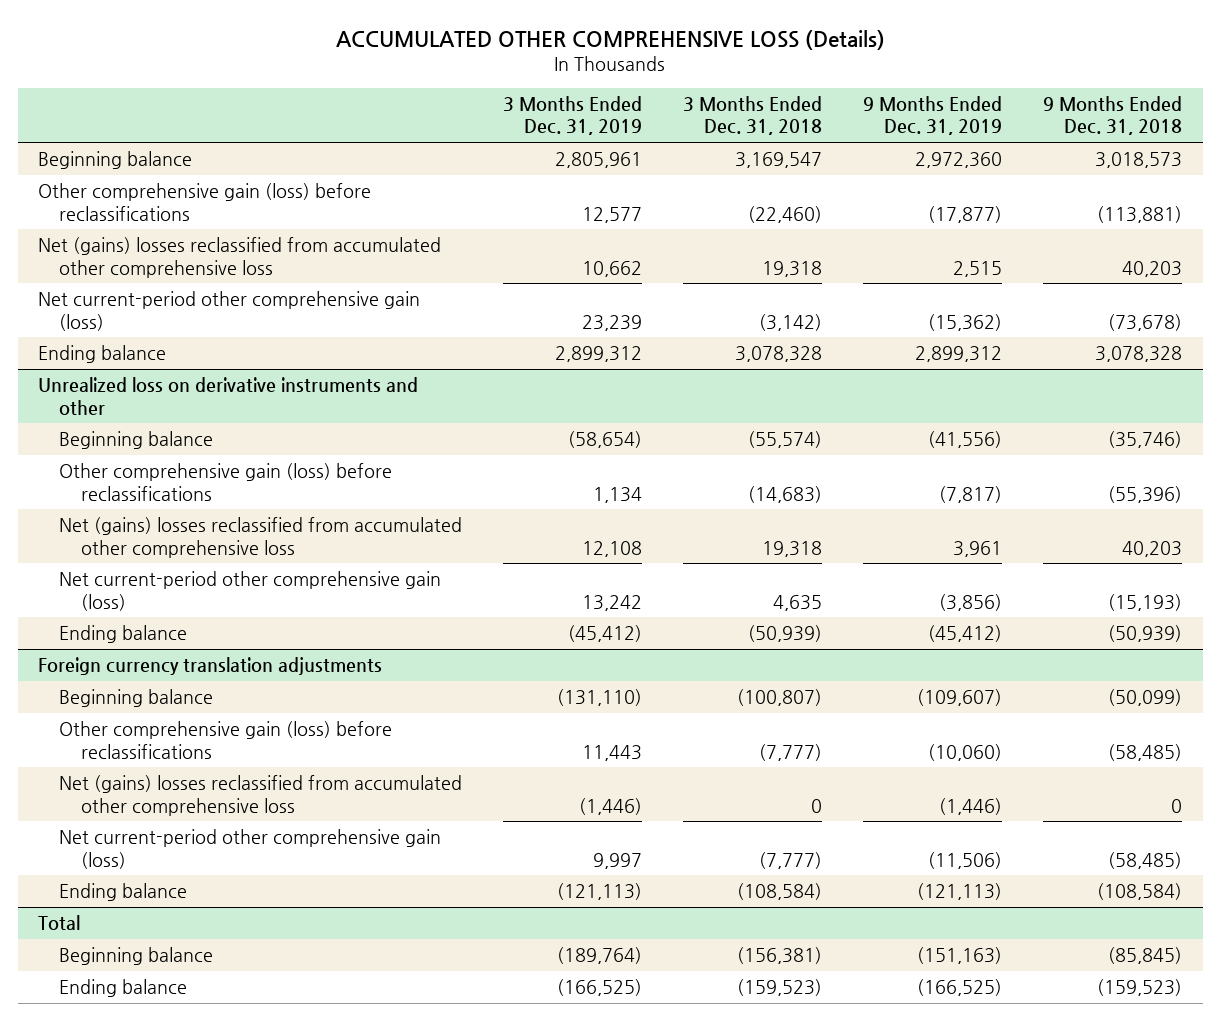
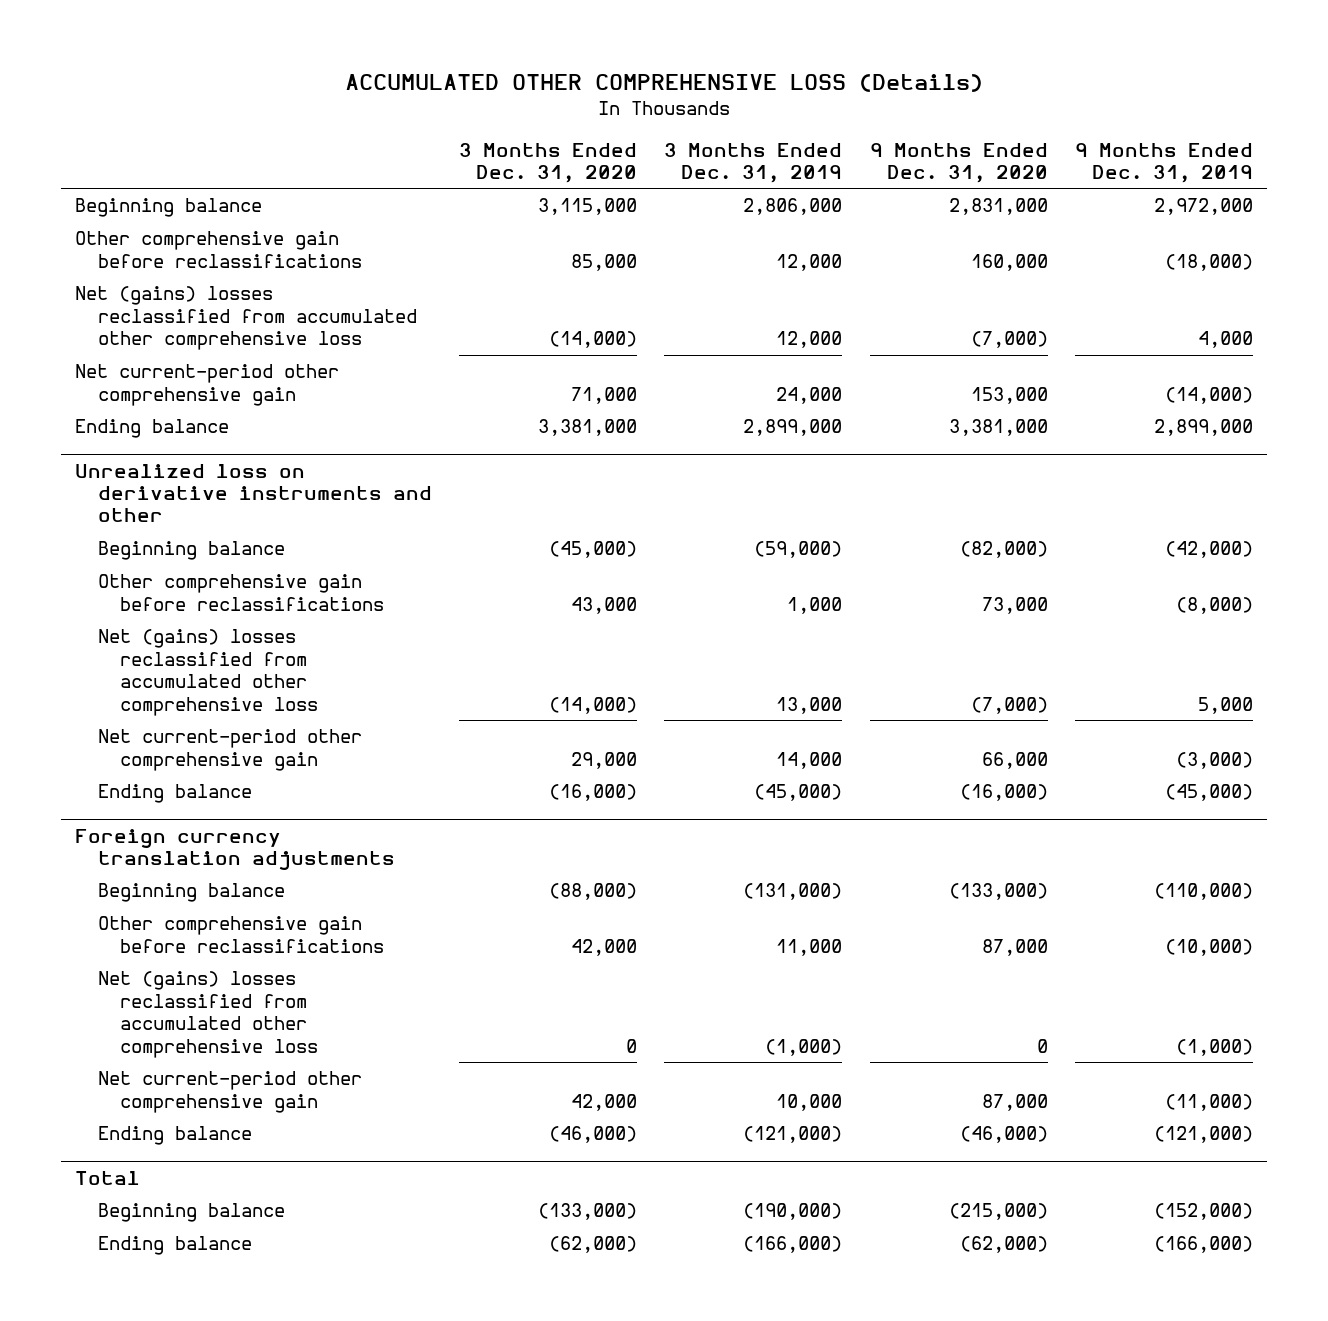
- | 3 Months Ended Dec. 31, 2019 | 3 Months Ended Dec. 31, 2018 | 9 Months Ended Dec. 31, 2019 | 9 Months Ended Dec. 31, 2018
+ | 3 Months Ended Dec. 31, 2020 | 3 Months Ended Dec. 31, 2019 | 9 Months Ended Dec. 31, 2020 | 9 Months Ended Dec. 31, 2019
- Beginning balance | 2,805,961 | 3,169,547 | 2,972,360 | 3,018,573
- Other comprehensive gain (loss) before reclassifications | 12,577 | (22,460) | (17,877) | (113,881)
- Net (gains) losses reclassified from accumulated other comprehensive loss | 10,662 | 19,318 | 2,515 | 40,203
- Net current-period other comprehensive gain (loss) | 23,239 | (3,142) | (15,362) | (73,678)
- Ending balance | 2,899,312 | 3,078,328 | 2,899,312 | 3,078,328
+ Beginning balance | 3,115,000 | 2,806,000 | 2,831,000 | 2,972,000
+ Other comprehensive gain before reclassifications | 85,000 | 12,000 | 160,000 | (18,000)
+ Net (gains) losses reclassified from accumulated other comprehensive loss | (14,000) | 12,000 | (7,000) | 4,000
+ Net current-period other comprehensive gain | 71,000 | 24,000 | 153,000 | (14,000)
+ Ending balance | 3,381,000 | 2,899,000 | 3,381,000 | 2,899,000
@ Unrealized loss on derivative instruments and other
- Beginning balance | (58,654) | (55,574) | (41,556) | (35,746)
- Other comprehensive gain (loss) before reclassifications | 1,134 | (14,683) | (7,817) | (55,396)
- Net (gains) losses reclassified from accumulated other comprehensive loss | 12,108 | 19,318 | 3,961 | 40,203
- Net current-period other comprehensive gain (loss) | 13,242 | 4,635 | (3,856) | (15,193)
- Ending balance | (45,412) | (50,939) | (45,412) | (50,939)
+ Beginning balance | (45,000) | (59,000) | (82,000) | (42,000)
+ Other comprehensive gain before reclassifications | 43,000 | 1,000 | 73,000 | (8,000)
+ Net (gains) losses reclassified from accumulated other comprehensive loss | (14,000) | 13,000 | (7,000) | 5,000
+ Net current-period other comprehensive gain | 29,000 | 14,000 | 66,000 | (3,000)
+ Ending balance | (16,000) | (45,000) | (16,000) | (45,000)
@ Foreign currency translation adjustments
- Beginning balance | (131,110) | (100,807) | (109,607) | (50,099)
- Other comprehensive gain (loss) before reclassifications | 11,443 | (7,777) | (10,060) | (58,485)
- Net (gains) losses reclassified from accumulated other comprehensive loss | (1,446) | 0 | (1,446) | 0
- Net current-period other comprehensive gain (loss) | 9,997 | (7,777) | (11,506) | (58,485)
- Ending balance | (121,113) | (108,584) | (121,113) | (108,584)
+ Beginning balance | (88,000) | (131,000) | (133,000) | (110,000)
+ Other comprehensive gain before reclassifications | 42,000 | 11,000 | 87,000 | (10,000)
+ Net (gains) losses reclassified from accumulated other comprehensive loss | 0 | (1,000) | 0 | (1,000)
+ Net current-period other comprehensive gain | 42,000 | 10,000 | 87,000 | (11,000)
+ Ending balance | (46,000) | (121,000) | (46,000) | (121,000)
@ Total
- Beginning balance | (189,764) | (156,381) | (151,163) | (85,845)
- Ending balance | (166,525) | (159,523) | (166,525) | (159,523)
+ Beginning balance | (133,000) | (190,000) | (215,000) | (152,000)
+ Ending balance | (62,000) | (166,000) | (62,000) | (166,000)

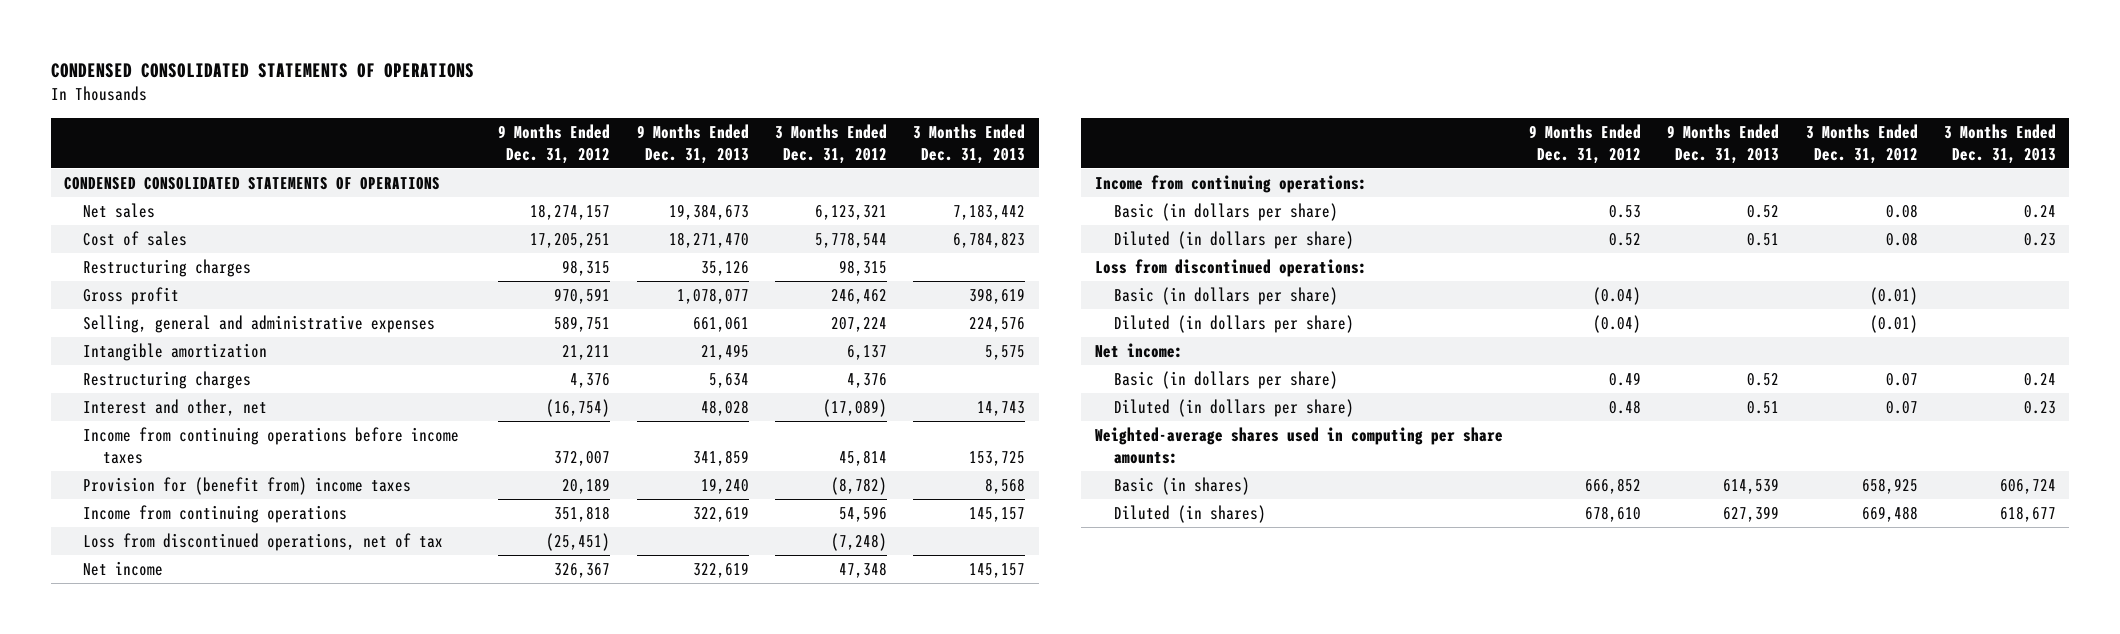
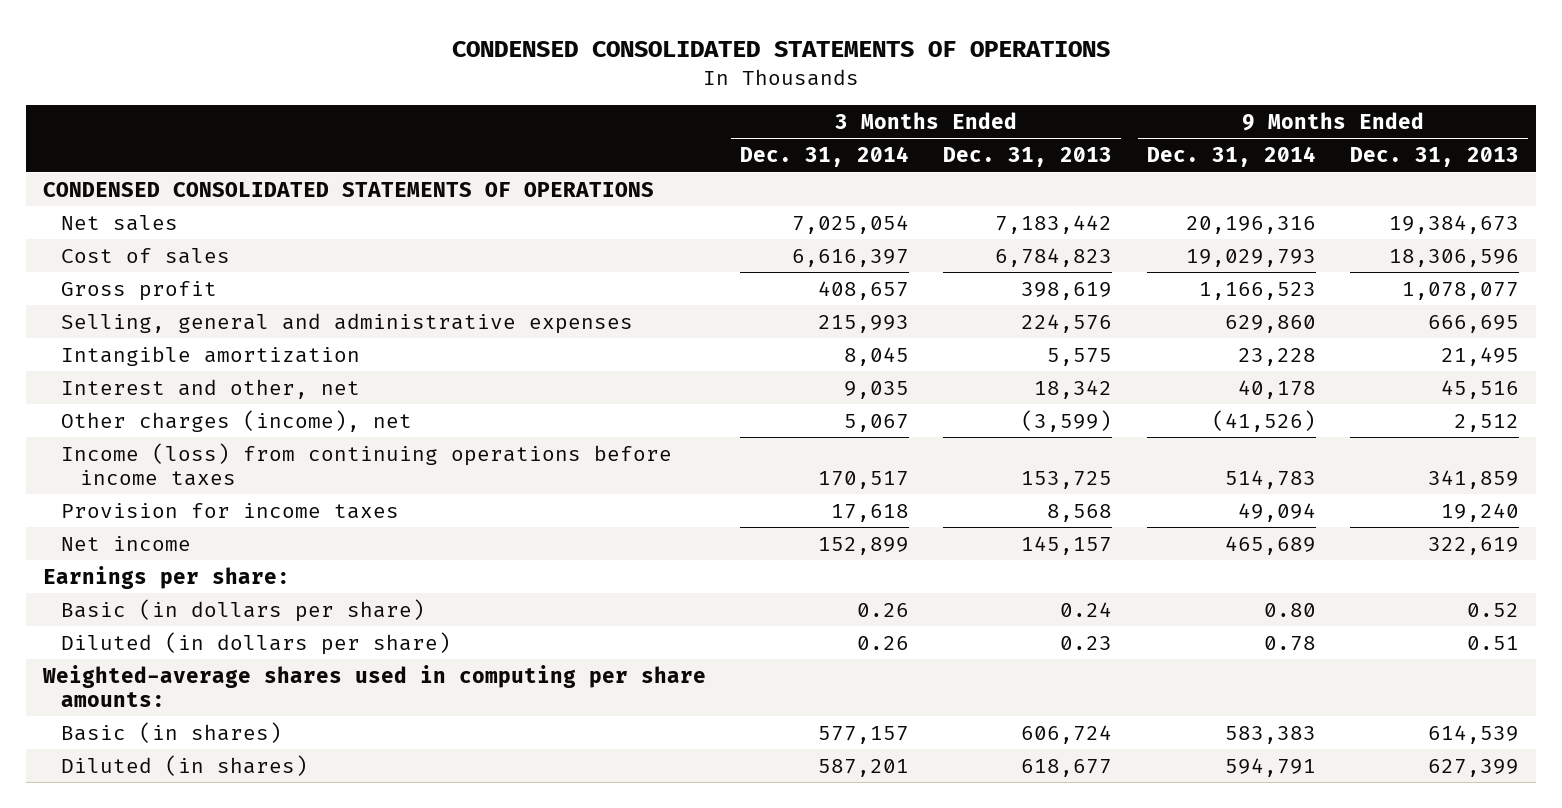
- | 9 Months Ended Dec. 31, 2012 | 9 Months Ended Dec. 31, 2013 | 3 Months Ended Dec. 31, 2012 | 3 Months Ended Dec. 31, 2013
+ | 3 Months Ended Dec. 31, 2014 | 3 Months Ended Dec. 31, 2013 | 9 Months Ended Dec. 31, 2014 | 9 Months Ended Dec. 31, 2013
- Cost of sales | 17,205,251 | 18,271,470 | 5,778,544 | 6,784,823
- Restructuring charges | 98,315 | 35,126 | 98,315 |
+ Cost of sales | 6,616,397 | 6,784,823 | 19,029,793 | 18,306,596
- Selling, general and administrative expenses | 589,751 | 661,061 | 207,224 | 224,576
+ Selling, general and administrative expenses | 215,993 | 224,576 | 629,860 | 666,695
- Restructuring charges | 4,376 | 5,634 | 4,376 |
- Interest and other, net | (16,754) | 48,028 | (17,089) | 14,743
- Income from continuing operations before income taxes | 372,007 | 341,859 | 45,814 | 153,725
- Provision for (benefit from) income taxes | 20,189 | 19,240 | (8,782) | 8,568
- Income from continuing operations | 351,818 | 322,619 | 54,596 | 145,157
- Loss from discontinued operations, net of tax | (25,451) | | (7,248) |
+ Interest and other, net | 9,035 | 18,342 | 40,178 | 45,516
+ Other charges (income), net | 5,067 | (3,599) | (41,526) | 2,512
+ Income (loss) from continuing operations before income taxes | 170,517 | 153,725 | 514,783 | 341,859
+ Provision for income taxes | 17,618 | 8,568 | 49,094 | 19,240
- Income from continuing operations:
- Basic (in dollars per share) | 0.53 | 0.52 | 0.08 | 0.24
- Diluted (in dollars per share) | 0.52 | 0.51 | 0.08 | 0.23
- Loss from discontinued operations:
- Basic (in dollars per share) | (0.04) | | (0.01) |
- Diluted (in dollars per share) | (0.04) | | (0.01) |
- Net income:
+ Earnings per share:

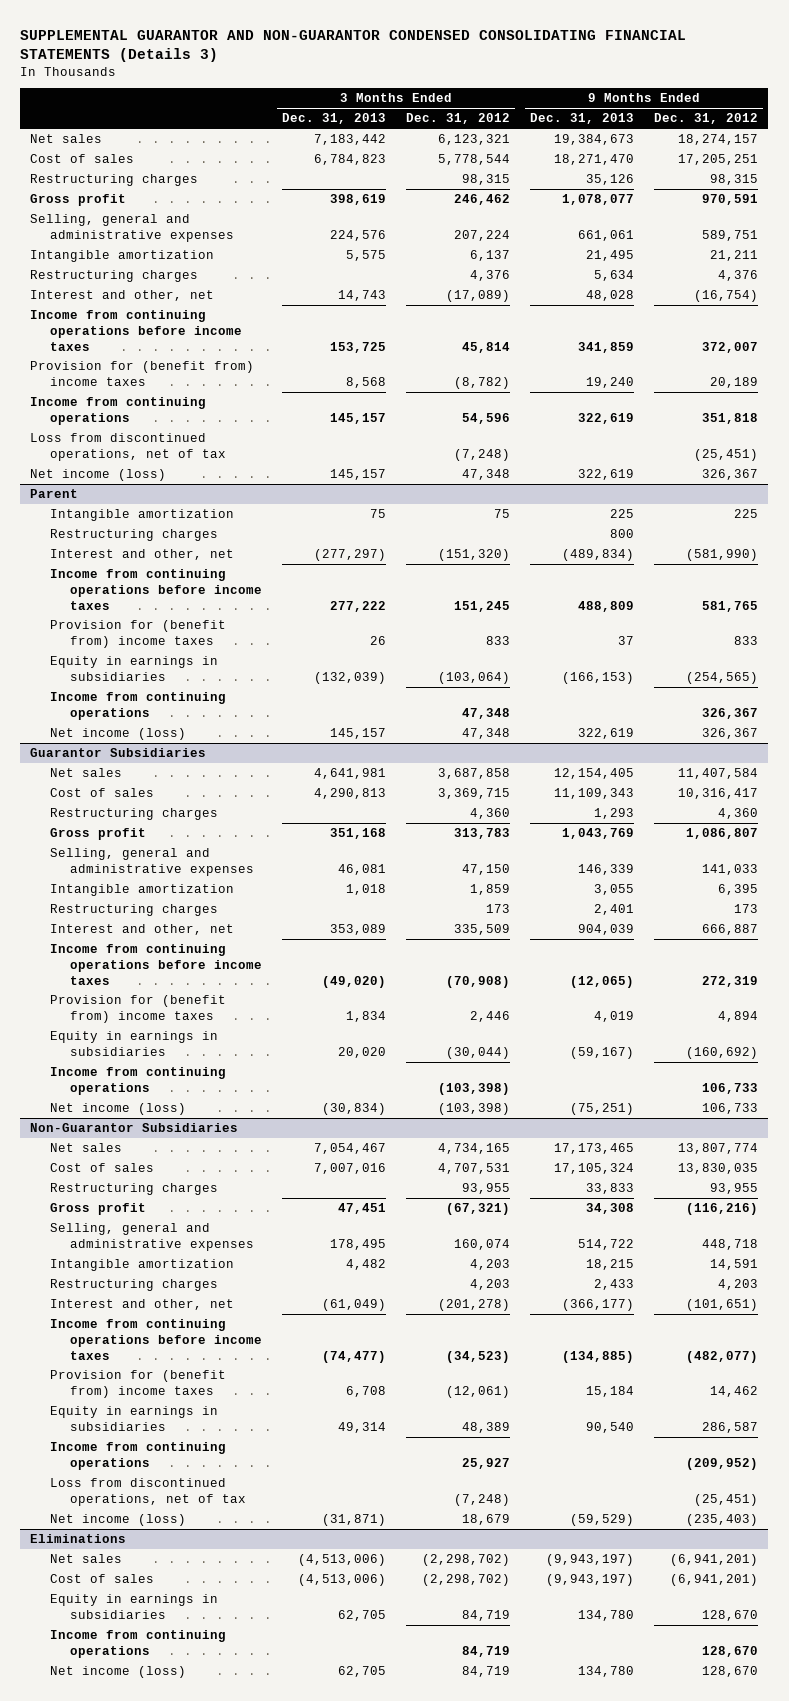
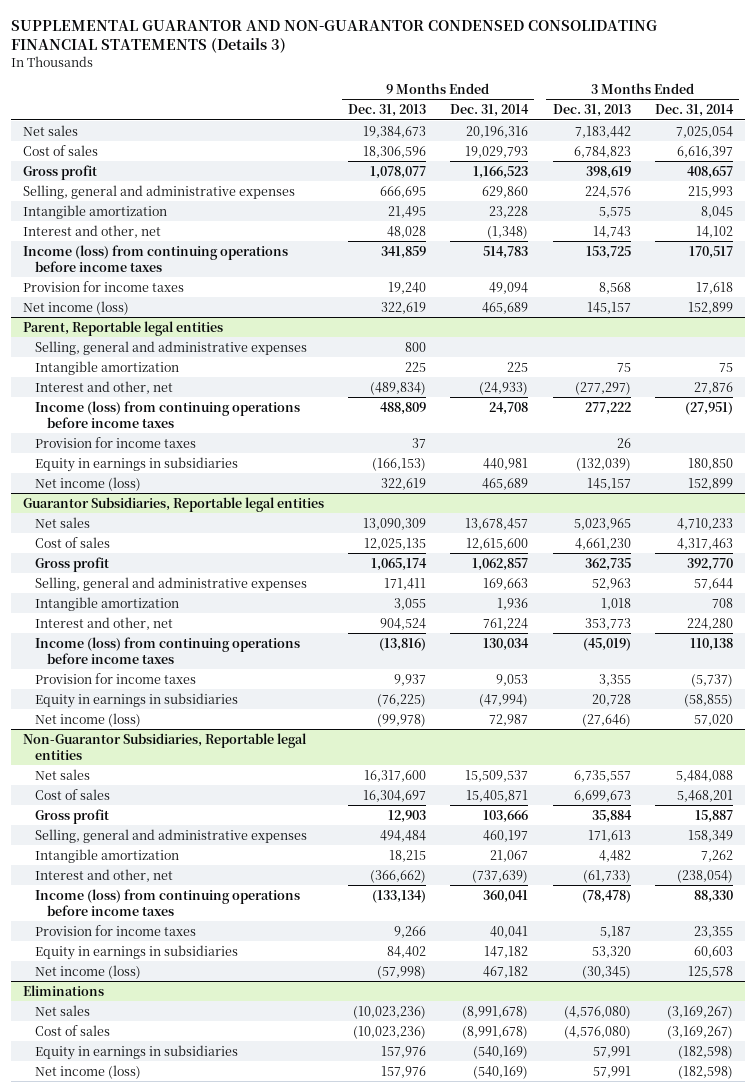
- | 3 Months Ended Dec. 31, 2013 | 3 Months Ended Dec. 31, 2012 | 9 Months Ended Dec. 31, 2013 | 9 Months Ended Dec. 31, 2012
+ | 9 Months Ended Dec. 31, 2013 | 9 Months Ended Dec. 31, 2014 | 3 Months Ended Dec. 31, 2013 | 3 Months Ended Dec. 31, 2014
- Cost of sales | 6,784,823 | 5,778,544 | 18,271,470 | 17,205,251
- Restructuring charges | | 98,315 | 35,126 | 98,315
+ Cost of sales | 18,306,596 | 19,029,793 | 6,784,823 | 6,616,397
- Selling, general and administrative expenses | 224,576 | 207,224 | 661,061 | 589,751
+ Selling, general and administrative expenses | 666,695 | 629,860 | 224,576 | 215,993
- Restructuring charges | | 4,376 | 5,634 | 4,376
- Income from continuing operations before income taxes | 153,725 | 45,814 | 341,859 | 372,007
- Provision for (benefit from) income taxes | 8,568 | (8,782) | 19,240 | 20,189
- Income from continuing operations | 145,157 | 54,596 | 322,619 | 351,818
- Loss from discontinued operations, net of tax | | (7,248) | | (25,451)
+ Income (loss) from continuing operations before income taxes | 341,859 | 514,783 | 153,725 | 170,517
+ Provision for income taxes | 19,240 | 49,094 | 8,568 | 17,618
- Parent
+ Parent, Reportable legal entities
+ Selling, general and administrative expenses | 800 | | |
- Restructuring charges | | | 800 |
- Income from continuing operations before income taxes | 277,222 | 151,245 | 488,809 | 581,765
- Provision for (benefit from) income taxes | 26 | 833 | 37 | 833
+ Income (loss) from continuing operations before income taxes | 488,809 | 24,708 | 277,222 | (27,951)
+ Provision for income taxes | 37 | | 26 |
- Income from continuing operations | | 47,348 | | 326,367
- Guarantor Subsidiaries
- Net sales | 4,641,981 | 3,687,858 | 12,154,405 | 11,407,584
- Cost of sales | 4,290,813 | 3,369,715 | 11,109,343 | 10,316,417
- Restructuring charges | | 4,360 | 1,293 | 4,360
- Gross profit | 351,168 | 313,783 | 1,043,769 | 1,086,807
- Selling, general and administrative expenses | 46,081 | 47,150 | 146,339 | 141,033
+ Guarantor Subsidiaries, Reportable legal entities
+ Net sales | 13,090,309 | 13,678,457 | 5,023,965 | 4,710,233
+ Cost of sales | 12,025,135 | 12,615,600 | 4,661,230 | 4,317,463
+ Gross profit | 1,065,174 | 1,062,857 | 362,735 | 392,770
+ Selling, general and administrative expenses | 171,411 | 169,663 | 52,963 | 57,644
- Restructuring charges | | 173 | 2,401 | 173
- Interest and other, net | 353,089 | 335,509 | 904,039 | 666,887
- Income from continuing operations before income taxes | (49,020) | (70,908) | (12,065) | 272,319
- Provision for (benefit from) income taxes | 1,834 | 2,446 | 4,019 | 4,894
- Equity in earnings in subsidiaries | 20,020 | (30,044) | (59,167) | (160,692)
- Income from continuing operations | | (103,398) | | 106,733
- Net income (loss) | (30,834) | (103,398) | (75,251) | 106,733
- Non-Guarantor Subsidiaries
- Net sales | 7,054,467 | 4,734,165 | 17,173,465 | 13,807,774
- Cost of sales | 7,007,016 | 4,707,531 | 17,105,324 | 13,830,035
- Restructuring charges | | 93,955 | 33,833 | 93,955
- Gross profit | 47,451 | (67,321) | 34,308 | (116,216)
- Selling, general and administrative expenses | 178,495 | 160,074 | 514,722 | 448,718
+ Interest and other, net | 904,524 | 761,224 | 353,773 | 224,280
+ Income (loss) from continuing operations before income taxes | (13,816) | 130,034 | (45,019) | 110,138
+ Provision for income taxes | 9,937 | 9,053 | 3,355 | (5,737)
+ Equity in earnings in subsidiaries | (76,225) | (47,994) | 20,728 | (58,855)
+ Net income (loss) | (99,978) | 72,987 | (27,646) | 57,020
+ Non-Guarantor Subsidiaries, Reportable legal entities
+ Net sales | 16,317,600 | 15,509,537 | 6,735,557 | 5,484,088
+ Cost of sales | 16,304,697 | 15,405,871 | 6,699,673 | 5,468,201
+ Gross profit | 12,903 | 103,666 | 35,884 | 15,887
+ Selling, general and administrative expenses | 494,484 | 460,197 | 171,613 | 158,349
- Restructuring charges | | 4,203 | 2,433 | 4,203
- Interest and other, net | (61,049) | (201,278) | (366,177) | (101,651)
- Income from continuing operations before income taxes | (74,477) | (34,523) | (134,885) | (482,077)
- Provision for (benefit from) income taxes | 6,708 | (12,061) | 15,184 | 14,462
- Equity in earnings in subsidiaries | 49,314 | 48,389 | 90,540 | 286,587
- Income from continuing operations | | 25,927 | | (209,952)
- Loss from discontinued operations, net of tax | | (7,248) | | (25,451)
- Net income (loss) | (31,871) | 18,679 | (59,529) | (235,403)
+ Interest and other, net | (366,662) | (737,639) | (61,733) | (238,054)
+ Income (loss) from continuing operations before income taxes | (133,134) | 360,041 | (78,478) | 88,330
+ Provision for income taxes | 9,266 | 40,041 | 5,187 | 23,355
+ Equity in earnings in subsidiaries | 84,402 | 147,182 | 53,320 | 60,603
+ Net income (loss) | (57,998) | 467,182 | (30,345) | 125,578
@ Eliminations
- Net sales | (4,513,006) | (2,298,702) | (9,943,197) | (6,941,201)
- Cost of sales | (4,513,006) | (2,298,702) | (9,943,197) | (6,941,201)
- Equity in earnings in subsidiaries | 62,705 | 84,719 | 134,780 | 128,670
- Income from continuing operations | | 84,719 | | 128,670
- Net income (loss) | 62,705 | 84,719 | 134,780 | 128,670
+ Net sales | (10,023,236) | (8,991,678) | (4,576,080) | (3,169,267)
+ Cost of sales | (10,023,236) | (8,991,678) | (4,576,080) | (3,169,267)
+ Equity in earnings in subsidiaries | 157,976 | (540,169) | 57,991 | (182,598)
+ Net income (loss) | 157,976 | (540,169) | 57,991 | (182,598)

